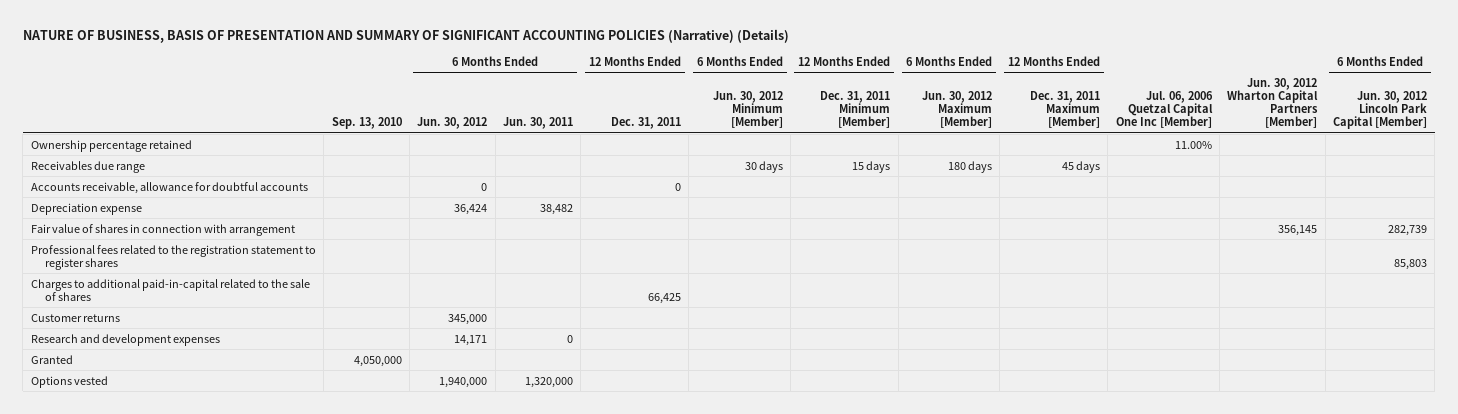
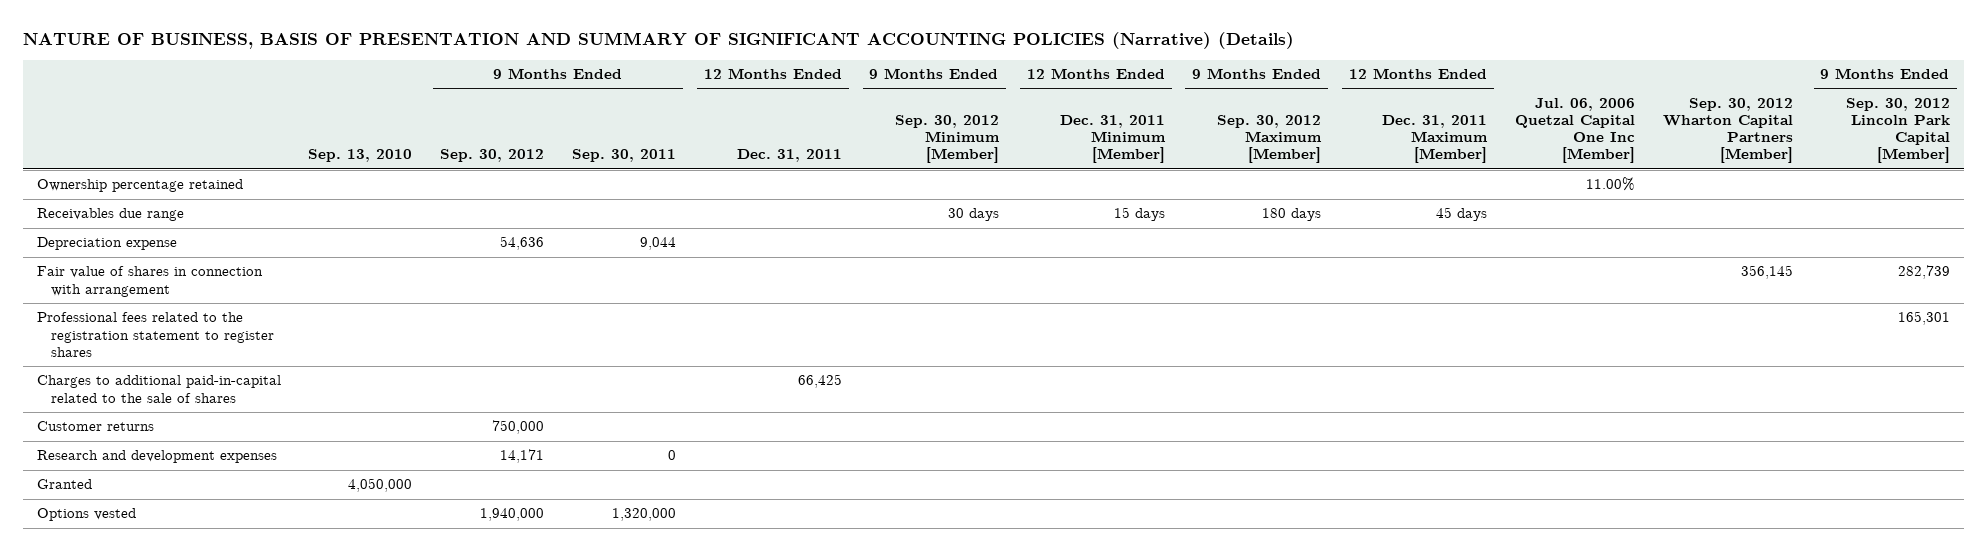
- | Sep. 13, 2010 | 6 Months Ended Jun. 30, 2012 | 6 Months Ended Jun. 30, 2011 | 12 Months Ended Dec. 31, 2011 | 6 Months Ended Jun. 30, 2012 Minimum [Member] | 12 Months Ended Dec. 31, 2011 Minimum [Member] | 6 Months Ended Jun. 30, 2012 Maximum [Member] | 12 Months Ended Dec. 31, 2011 Maximum [Member] | Jul. 06, 2006 Quetzal Capital One Inc [Member] | Jun. 30, 2012 Wharton Capital Partners [Member] | 6 Months Ended Jun. 30, 2012 Lincoln Park Capital [Member]
+ | Sep. 13, 2010 | 9 Months Ended Sep. 30, 2012 | 9 Months Ended Sep. 30, 2011 | 12 Months Ended Dec. 31, 2011 | 9 Months Ended Sep. 30, 2012 Minimum [Member] | 12 Months Ended Dec. 31, 2011 Minimum [Member] | 9 Months Ended Sep. 30, 2012 Maximum [Member] | 12 Months Ended Dec. 31, 2011 Maximum [Member] | Jul. 06, 2006 Quetzal Capital One Inc [Member] | Sep. 30, 2012 Wharton Capital Partners [Member] | 9 Months Ended Sep. 30, 2012 Lincoln Park Capital [Member]
- Accounts receivable, allowance for doubtful accounts | | 0 | | 0 | | | | | | |

